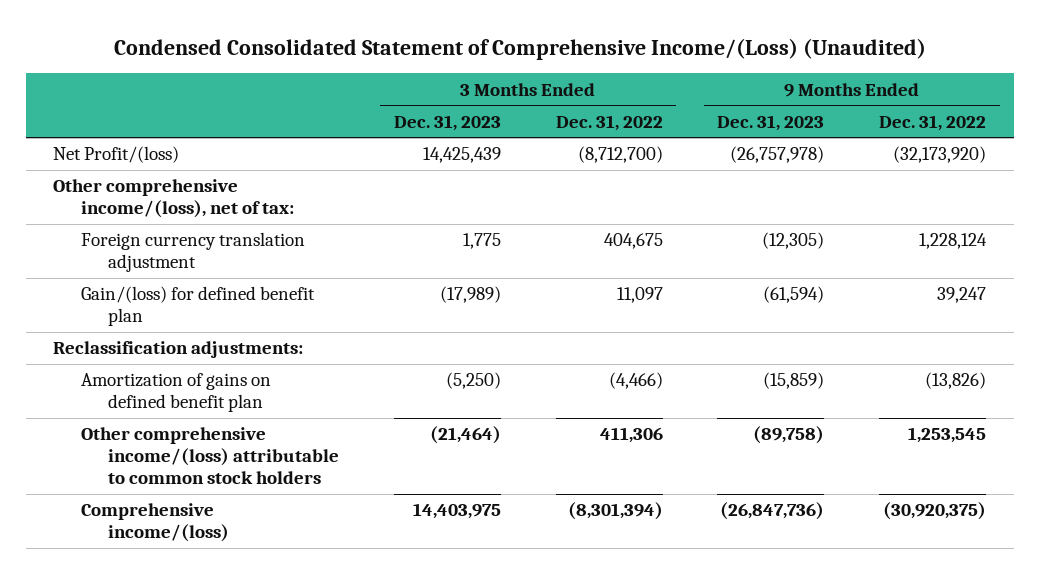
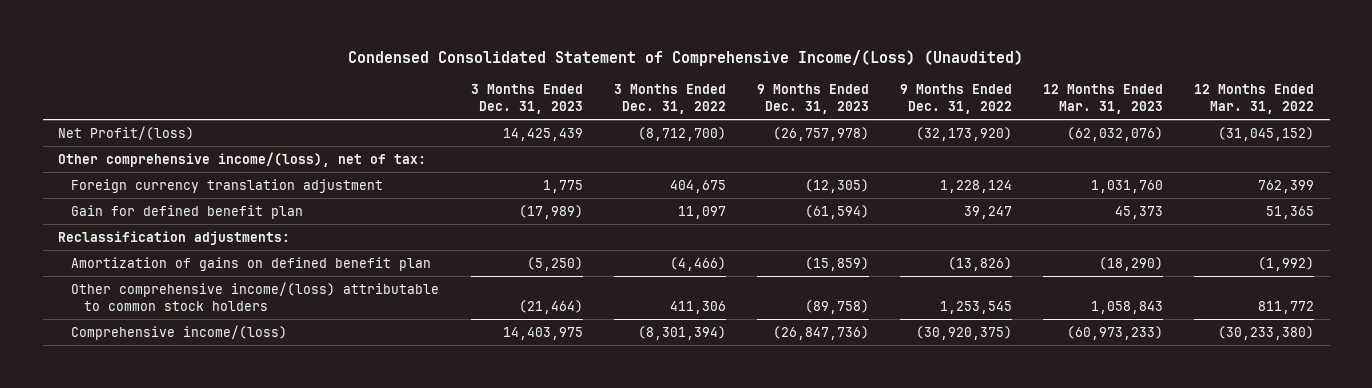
- | 3 Months Ended Dec. 31, 2023 | 3 Months Ended Dec. 31, 2022 | 9 Months Ended Dec. 31, 2023 | 9 Months Ended Dec. 31, 2022
+ | 3 Months Ended Dec. 31, 2023 | 3 Months Ended Dec. 31, 2022 | 9 Months Ended Dec. 31, 2023 | 9 Months Ended Dec. 31, 2022 | 12 Months Ended Mar. 31, 2023 | 12 Months Ended Mar. 31, 2022
- Gain/(loss) for defined benefit plan | (17,989) | 11,097 | (61,594) | 39,247
+ Gain for defined benefit plan | (17,989) | 11,097 | (61,594) | 39,247 | 45,373 | 51,365

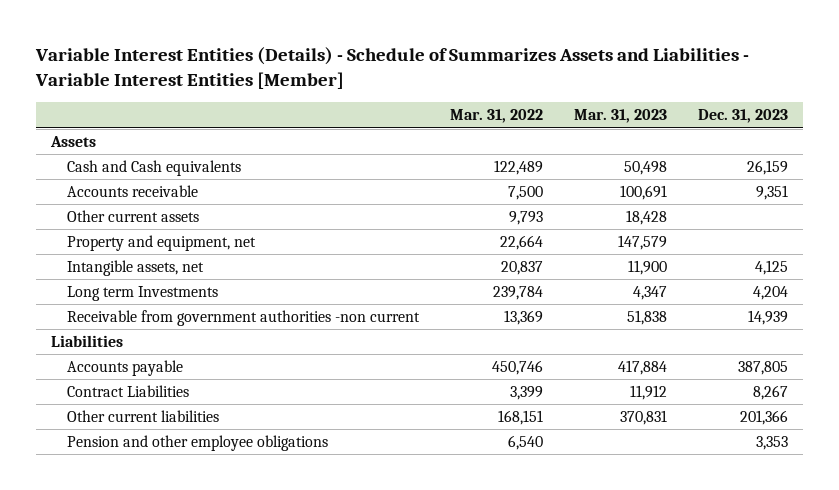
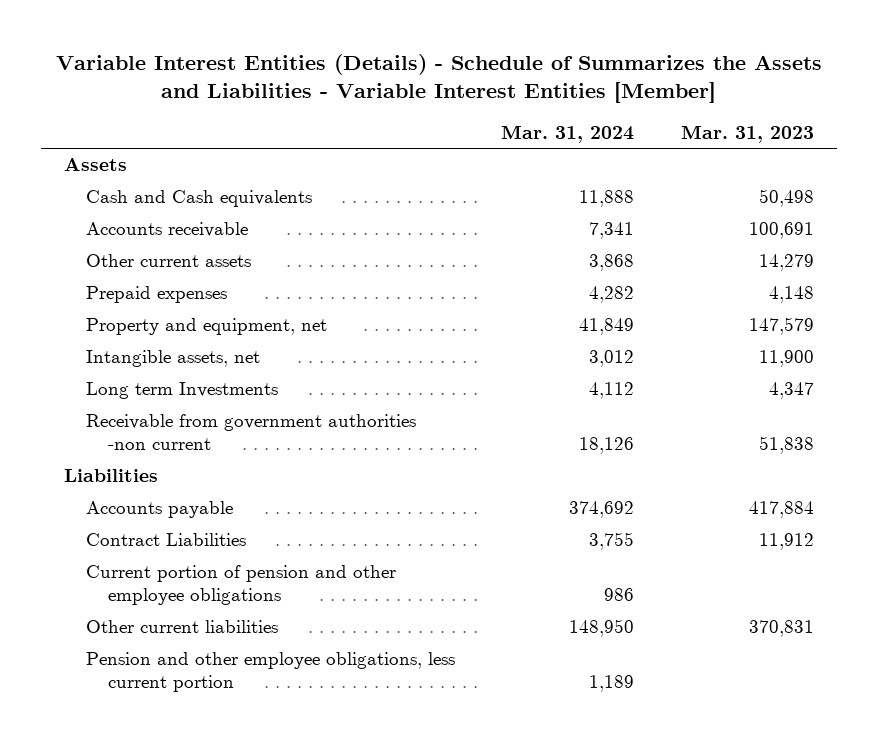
- Variable Interest Entities (Details) - Schedule of Summarizes Assets and Liabilities - Variable Interest Entities [Member]
+ Variable Interest Entities (Details) - Schedule of Summarizes the Assets and Liabilities - Variable Interest Entities [Member]
- | Mar. 31, 2022 | Mar. 31, 2023 | Dec. 31, 2023
+ | Mar. 31, 2024 | Mar. 31, 2023
- Other current assets | 9,793 | 18,428 |
+ Other current assets | 3,868 | 14,279
+ Prepaid expenses | 4,282 | 4,148
+ Current portion of pension and other employee obligations | 986 |
- Pension and other employee obligations | 6,540 | | 3,353
+ Pension and other employee obligations, less current portion | 1,189 |

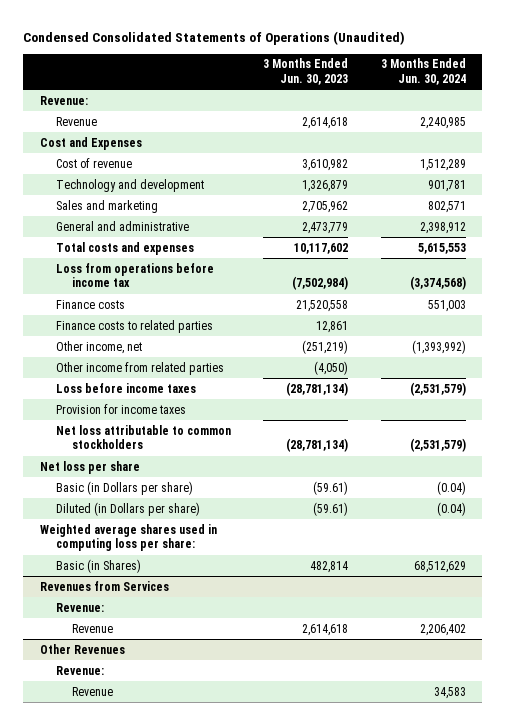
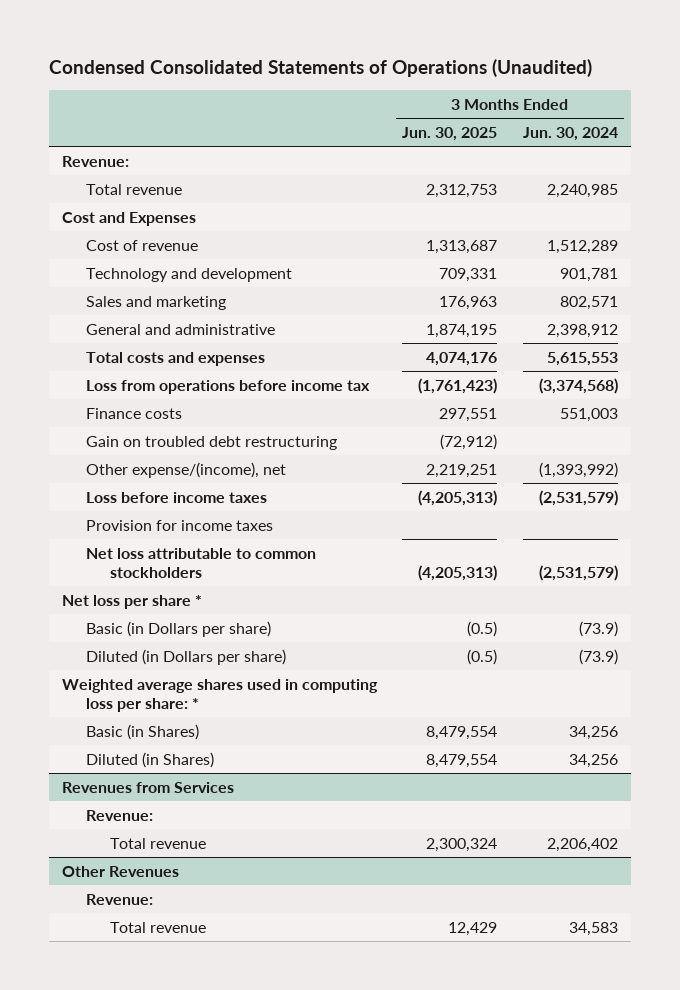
- | 3 Months Ended Jun. 30, 2023 | 3 Months Ended Jun. 30, 2024
+ | 3 Months Ended Jun. 30, 2025 | 3 Months Ended Jun. 30, 2024
- Revenue | 2,614,618 | 2,240,985
+ Total revenue | 2,312,753 | 2,240,985
- Finance costs to related parties | 12,861 |
- Other income, net | (251,219) | (1,393,992)
- Other income from related parties | (4,050) |
+ Gain on troubled debt restructuring | (72,912) |
+ Other expense/(income), net | 2,219,251 | (1,393,992)
- Net loss per share
- Basic (in Dollars per share) | (59.61) | (0.04)
- Diluted (in Dollars per share) | (59.61) | (0.04)
- Weighted average shares used in computing loss per share:
- Basic (in Shares) | 482,814 | 68,512,629
+ Net loss per share *
+ Basic (in Dollars per share) | (0.5) | (73.9)
+ Diluted (in Dollars per share) | (0.5) | (73.9)
+ Weighted average shares used in computing loss per share: *
+ Basic (in Shares) | 8,479,554 | 34,256
+ Diluted (in Shares) | 8,479,554 | 34,256
@ Revenues from Services
- Revenue | 2,614,618 | 2,206,402
+ Total revenue | 2,300,324 | 2,206,402
@ Other Revenues
- Revenue | | 34,583
+ Total revenue | 12,429 | 34,583

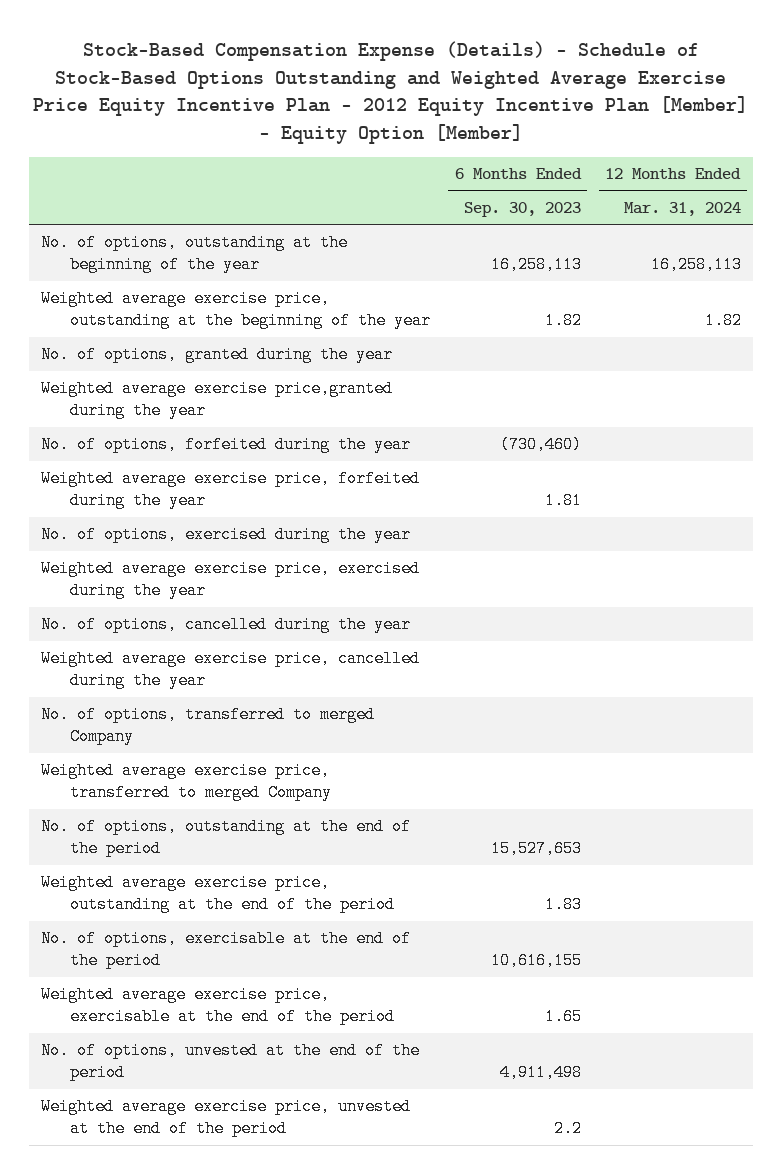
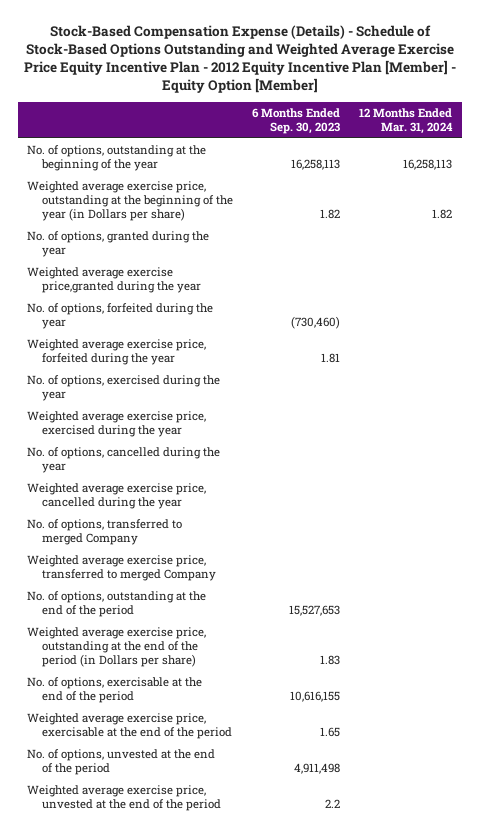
- Weighted average exercise price, outstanding at the beginning of the year | 1.82 | 1.82
+ Weighted average exercise price, outstanding at the beginning of the year (in Dollars per share) | 1.82 | 1.82
- Weighted average exercise price, outstanding at the end of the period | 1.83 |
+ Weighted average exercise price, outstanding at the end of the period (in Dollars per share) | 1.83 |

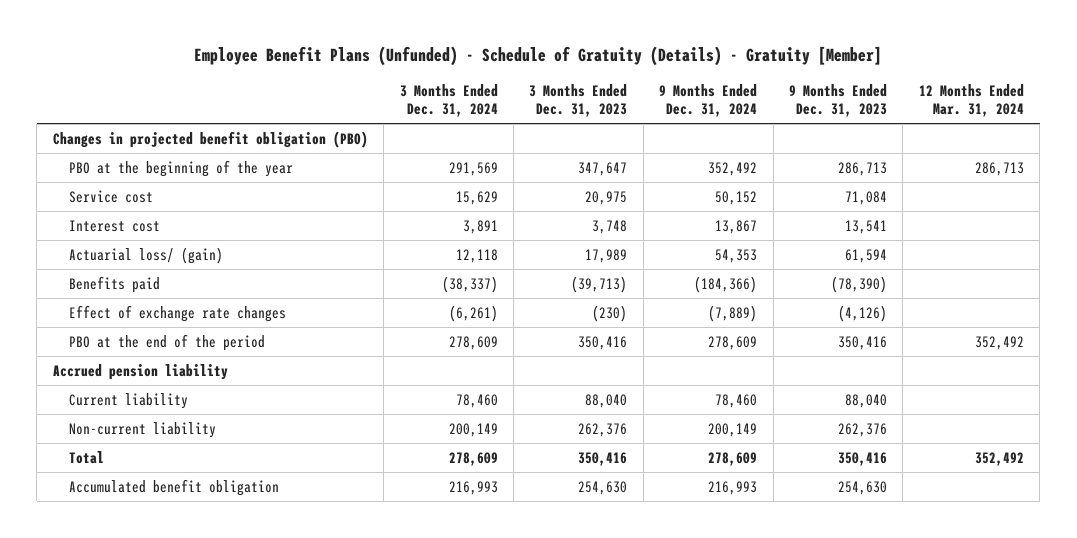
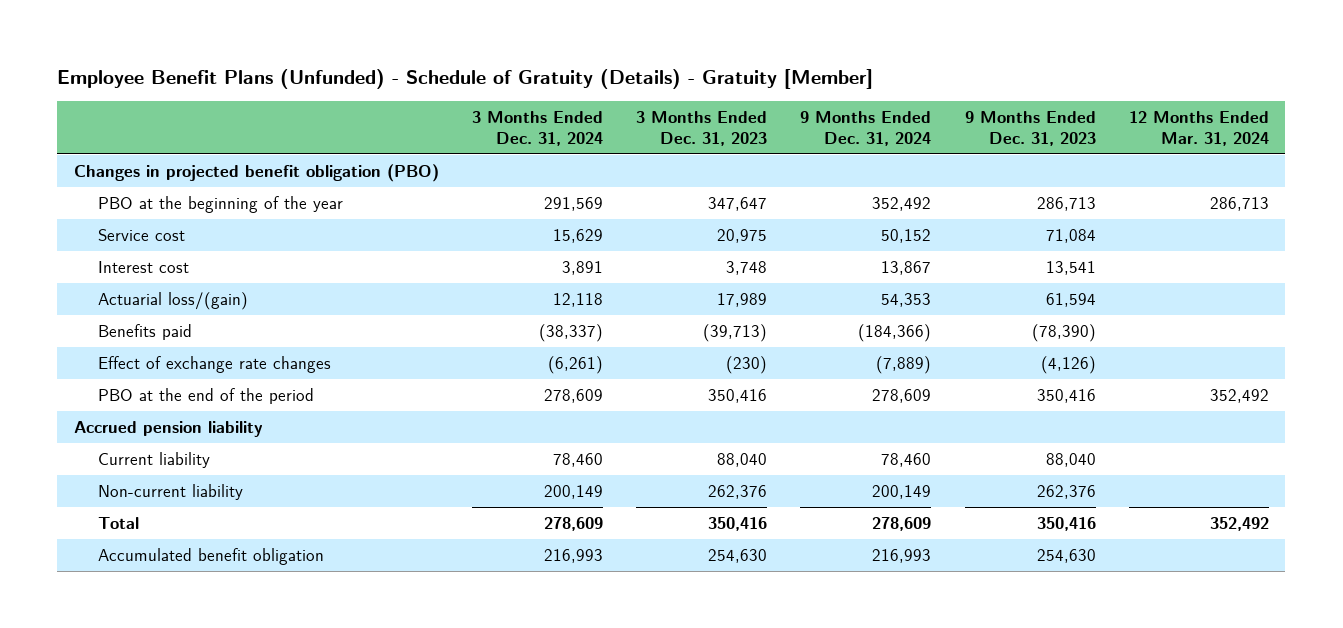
- Actuarial loss/ (gain) | 12,118 | 17,989 | 54,353 | 61,594 |
+ Actuarial loss/(gain) | 12,118 | 17,989 | 54,353 | 61,594 |

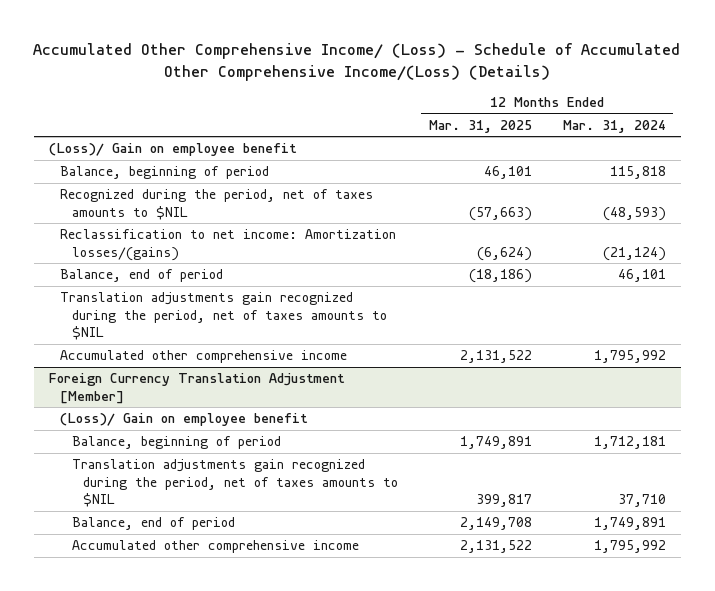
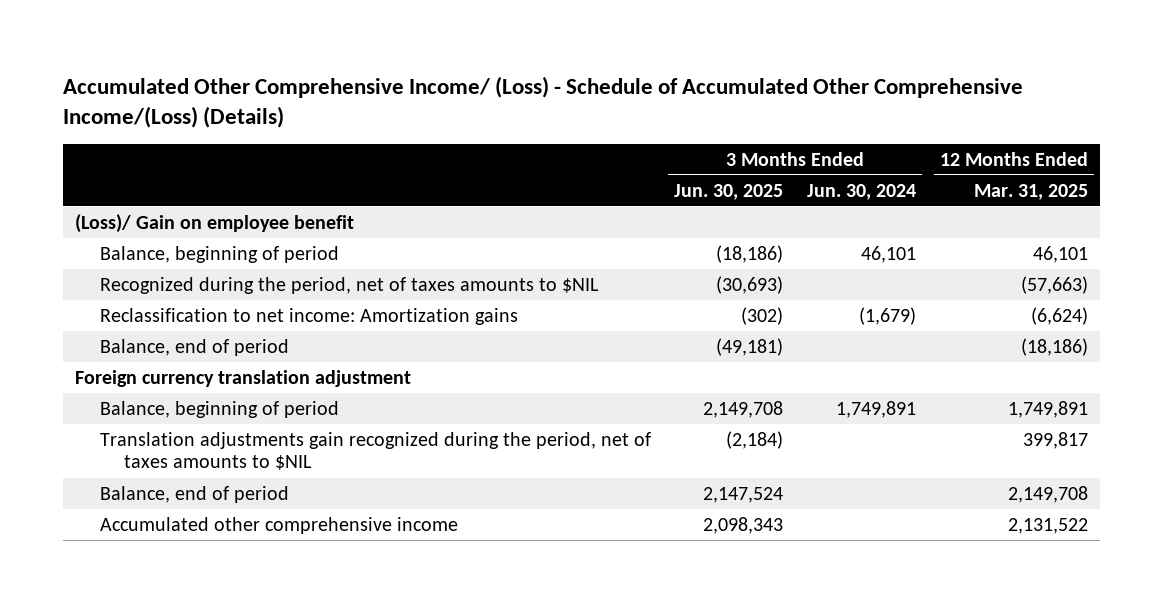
- | 12 Months Ended Mar. 31, 2025 | 12 Months Ended Mar. 31, 2024
+ | 3 Months Ended Jun. 30, 2025 | 3 Months Ended Jun. 30, 2024 | 12 Months Ended Mar. 31, 2025
- Reclassification to net income: Amortization losses/(gains) | (6,624) | (21,124)
+ Reclassification to net income: Amortization gains | (302) | (1,679) | (6,624)
- Translation adjustments gain recognized during the period, net of taxes amounts to $NIL
- Accumulated other comprehensive income | 2,131,522 | 1,795,992
- Foreign Currency Translation Adjustment [Member]
- (Loss)/ Gain on employee benefit
+ Foreign currency translation adjustment

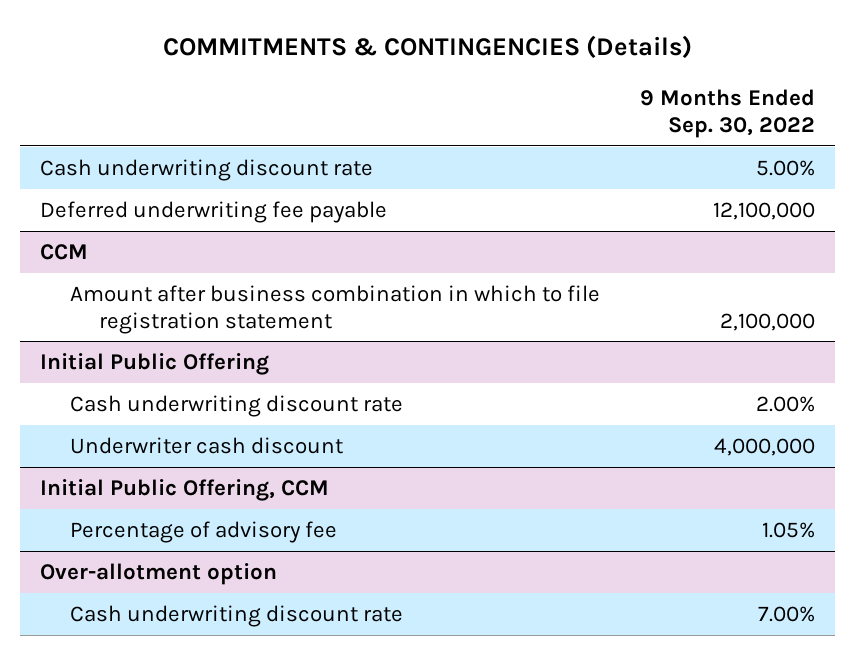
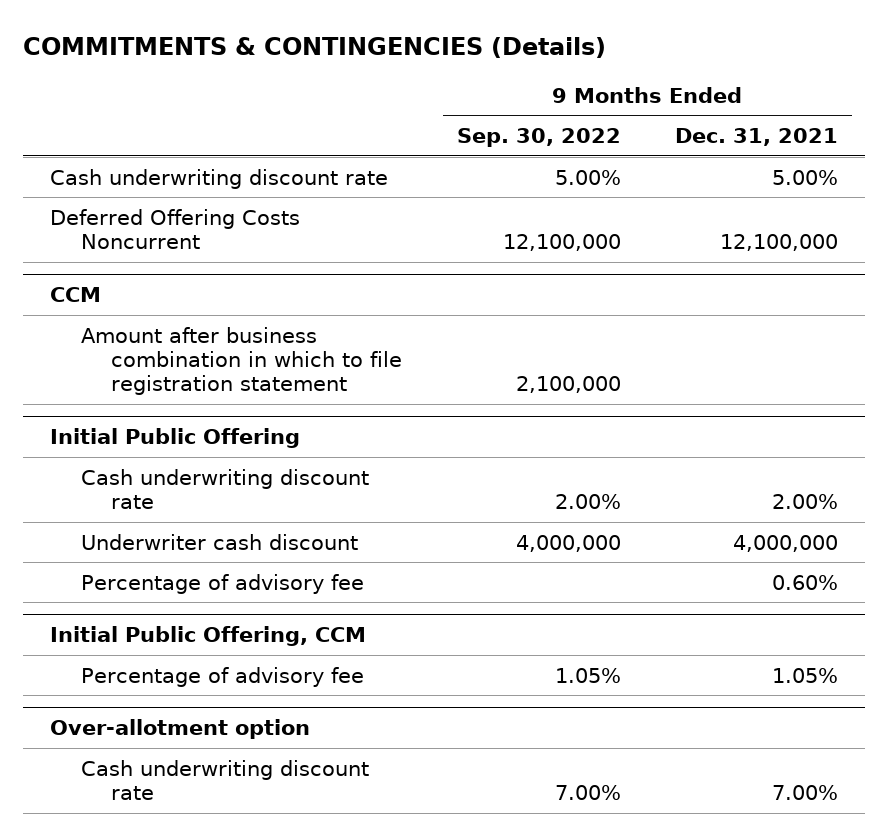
- | 9 Months Ended Sep. 30, 2022
+ | 9 Months Ended Sep. 30, 2022 | 9 Months Ended Dec. 31, 2021
- Deferred underwriting fee payable | 12,100,000
+ Deferred Offering Costs Noncurrent | 12,100,000 | 12,100,000
@ Initial Public Offering
+ Percentage of advisory fee | | 0.60%

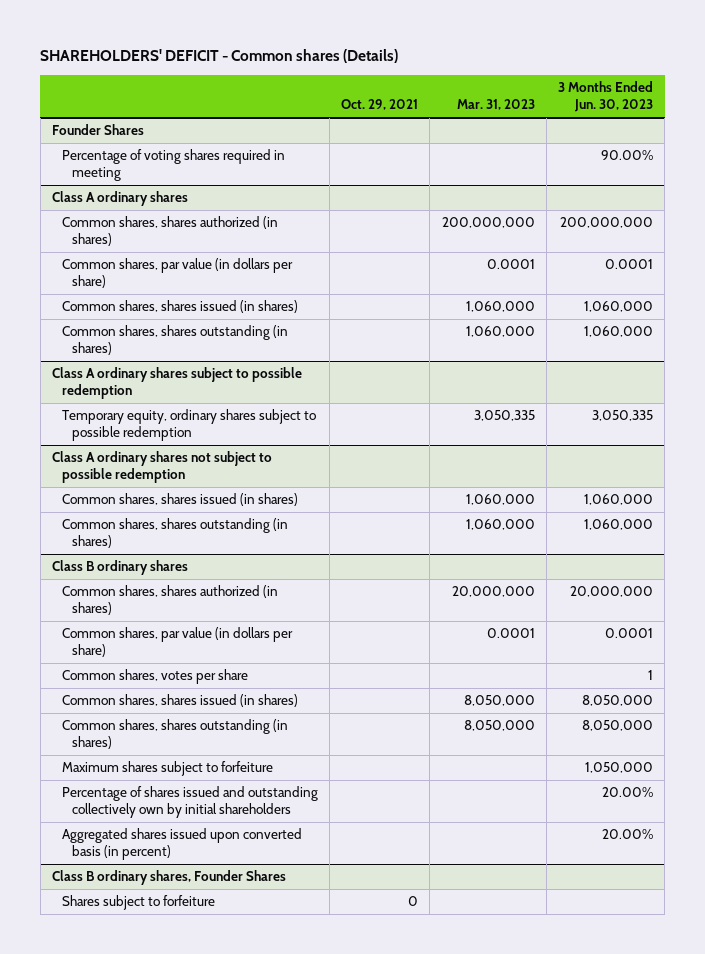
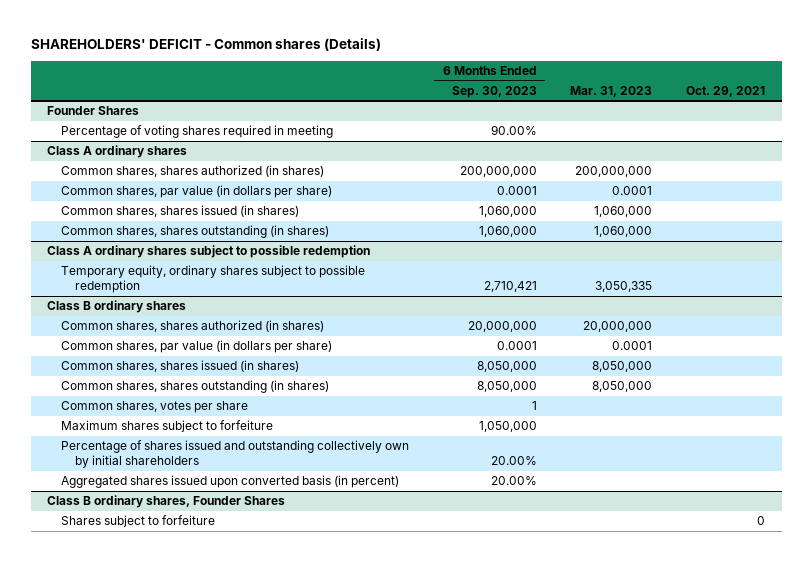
- | Oct. 29, 2021 | Mar. 31, 2023 | 3 Months Ended Jun. 30, 2023
+ | 6 Months Ended Sep. 30, 2023 | Mar. 31, 2023 | Oct. 29, 2021
- Class A ordinary shares not subject to possible redemption
- Common shares, shares issued (in shares) | | 1,060,000 | 1,060,000
- Common shares, shares outstanding (in shares) | | 1,060,000 | 1,060,000
@ Class B ordinary shares
moved down: Common shares, votes per share | 1 | |

